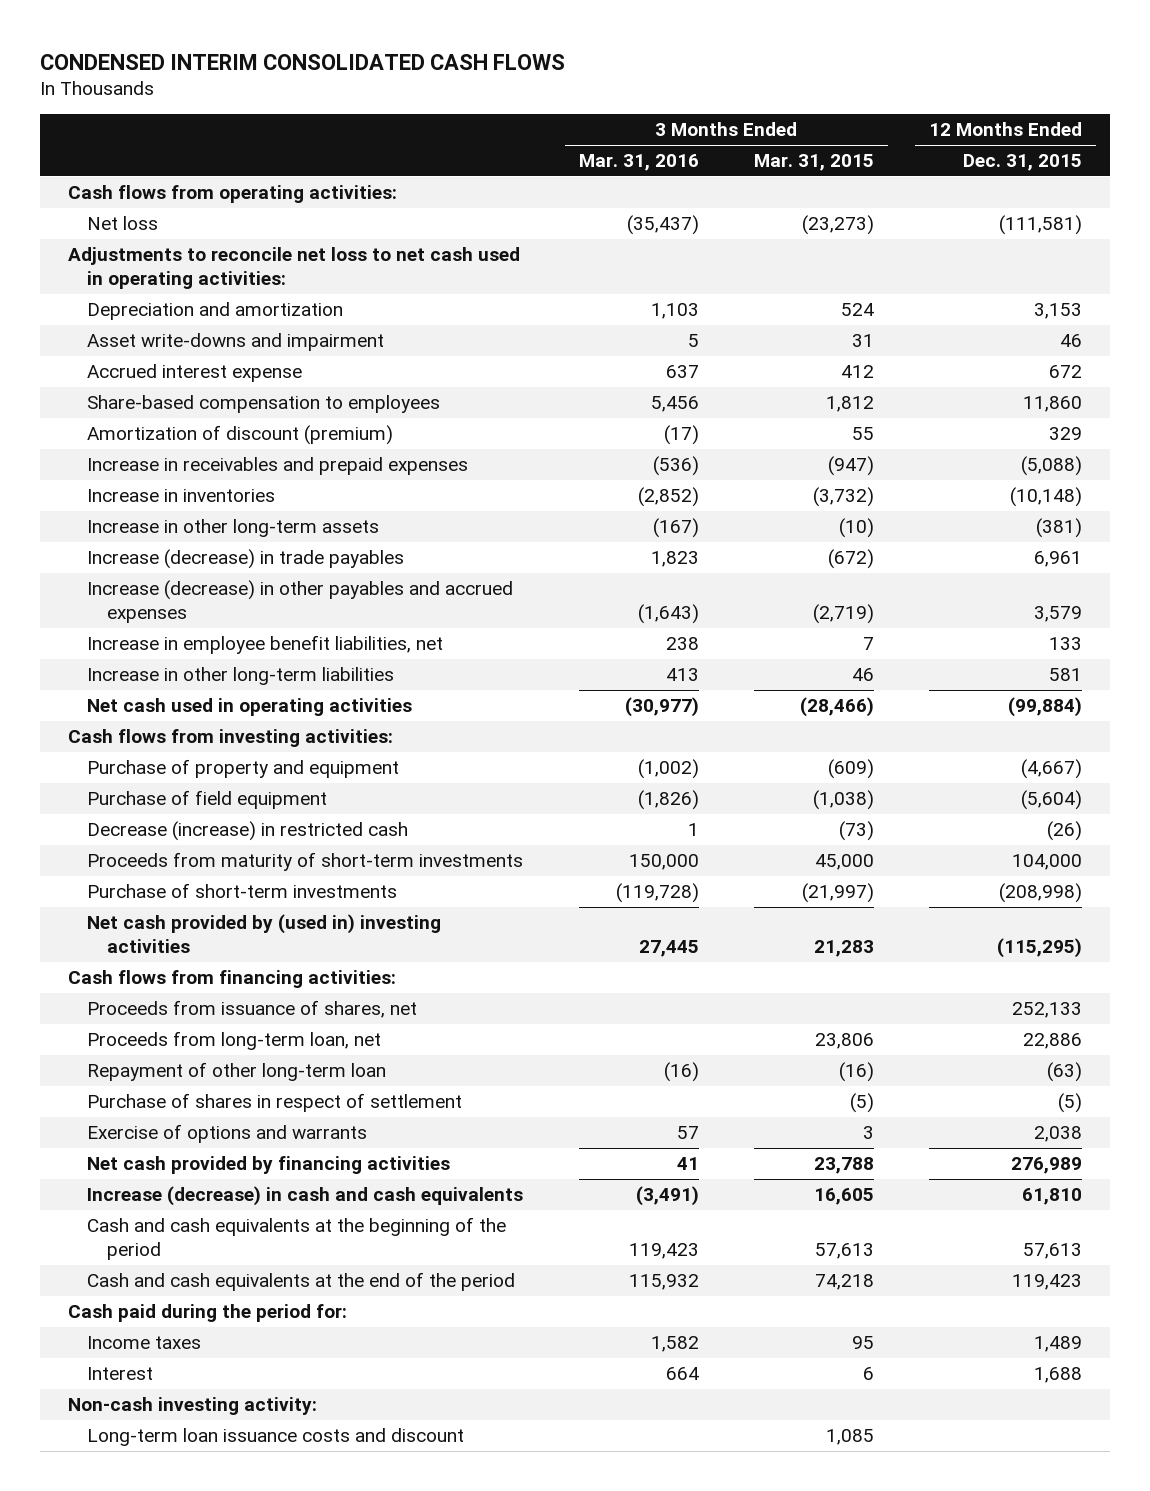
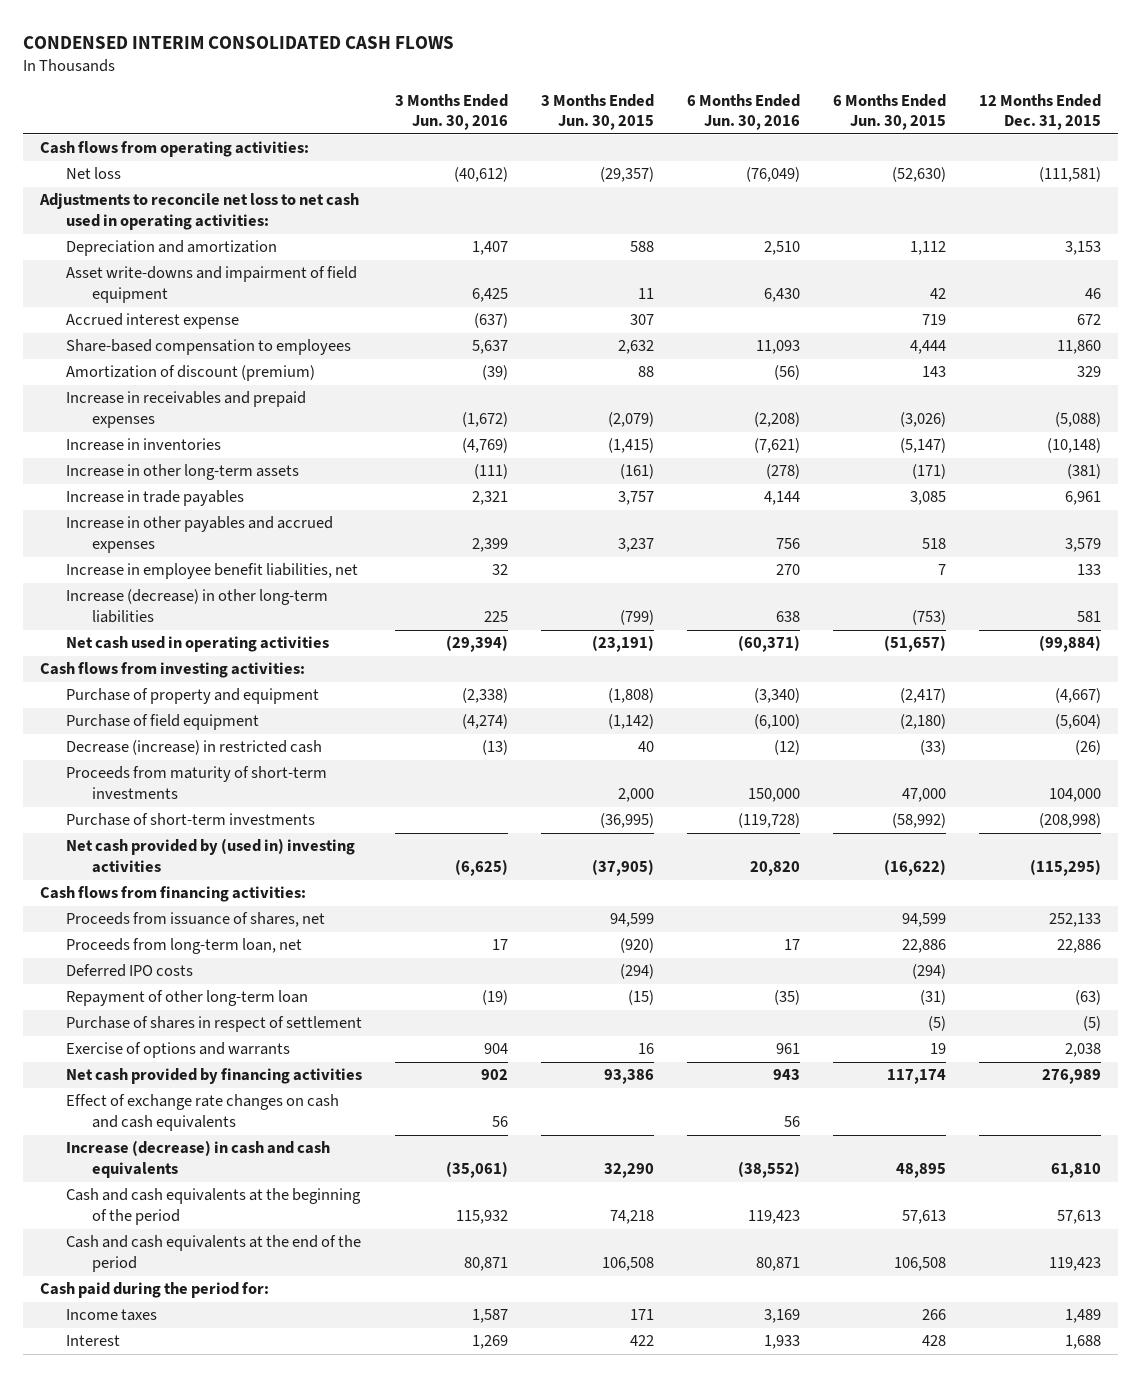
- | 3 Months Ended Mar. 31, 2016 | 3 Months Ended Mar. 31, 2015 | 12 Months Ended Dec. 31, 2015
+ | 3 Months Ended Jun. 30, 2016 | 3 Months Ended Jun. 30, 2015 | 6 Months Ended Jun. 30, 2016 | 6 Months Ended Jun. 30, 2015 | 12 Months Ended Dec. 31, 2015
- Asset write-downs and impairment | 5 | 31 | 46
+ Asset write-downs and impairment of field equipment | 6,425 | 11 | 6,430 | 42 | 46
- Increase (decrease) in trade payables | 1,823 | (672) | 6,961
- Increase (decrease) in other payables and accrued expenses | (1,643) | (2,719) | 3,579
+ Increase in trade payables | 2,321 | 3,757 | 4,144 | 3,085 | 6,961
+ Increase in other payables and accrued expenses | 2,399 | 3,237 | 756 | 518 | 3,579
- Increase in other long-term liabilities | 413 | 46 | 581
+ Increase (decrease) in other long-term liabilities | 225 | (799) | 638 | (753) | 581
+ Deferred IPO costs | | (294) | | (294) |
+ Effect of exchange rate changes on cash and cash equivalents | 56 | | 56 | |
- Non-cash investing activity:
- Long-term loan issuance costs and discount | | 1,085 |

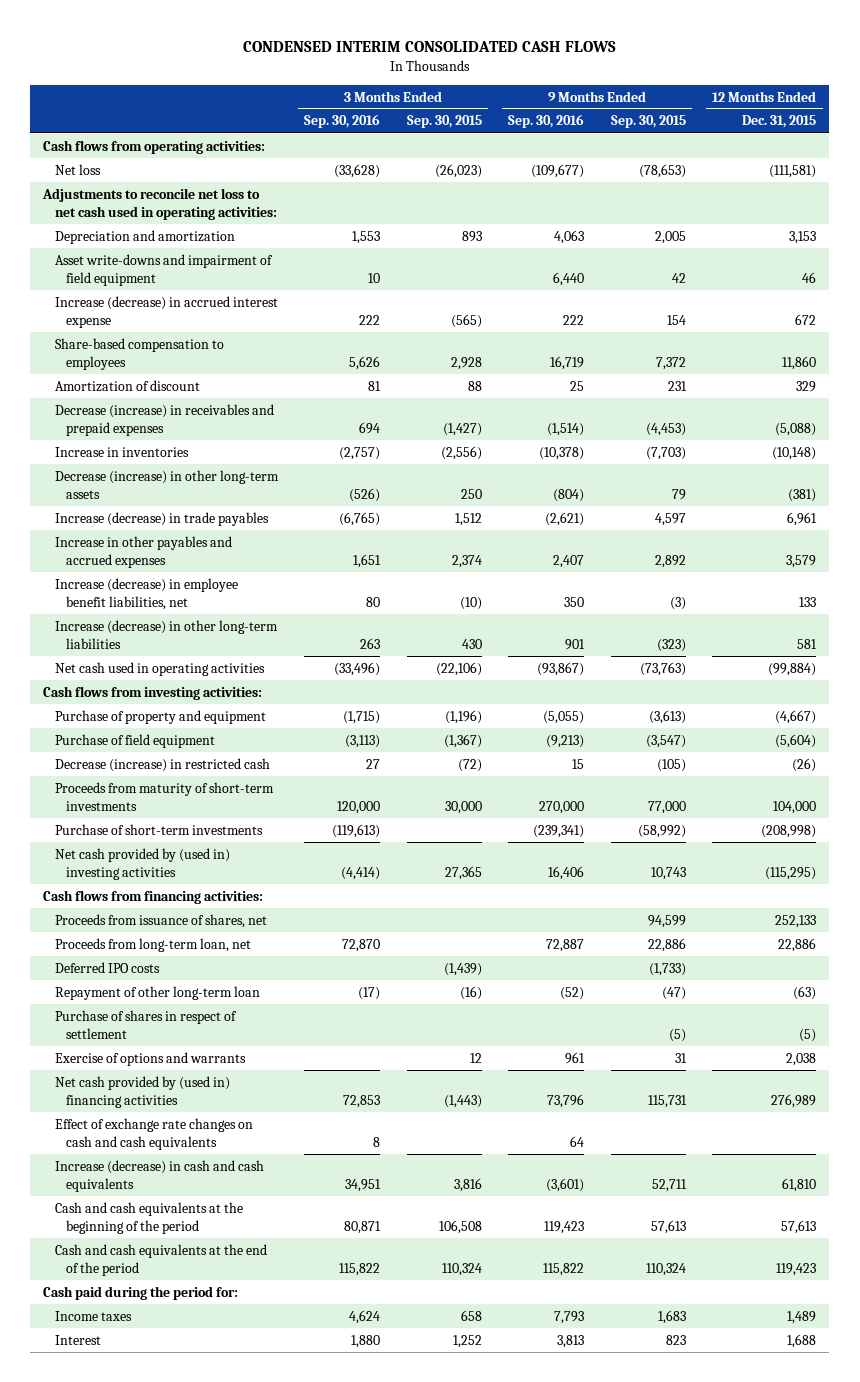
- | 3 Months Ended Jun. 30, 2016 | 3 Months Ended Jun. 30, 2015 | 6 Months Ended Jun. 30, 2016 | 6 Months Ended Jun. 30, 2015 | 12 Months Ended Dec. 31, 2015
+ | 3 Months Ended Sep. 30, 2016 | 3 Months Ended Sep. 30, 2015 | 9 Months Ended Sep. 30, 2016 | 9 Months Ended Sep. 30, 2015 | 12 Months Ended Dec. 31, 2015
- Accrued interest expense | (637) | 307 | | 719 | 672
+ Increase (decrease) in accrued interest expense | 222 | (565) | 222 | 154 | 672
- Amortization of discount (premium) | (39) | 88 | (56) | 143 | 329
- Increase in receivables and prepaid expenses | (1,672) | (2,079) | (2,208) | (3,026) | (5,088)
+ Amortization of discount | 81 | 88 | 25 | 231 | 329
+ Decrease (increase) in receivables and prepaid expenses | 694 | (1,427) | (1,514) | (4,453) | (5,088)
- Increase in other long-term assets | (111) | (161) | (278) | (171) | (381)
- Increase in trade payables | 2,321 | 3,757 | 4,144 | 3,085 | 6,961
+ Decrease (increase) in other long-term assets | (526) | 250 | (804) | 79 | (381)
+ Increase (decrease) in trade payables | (6,765) | 1,512 | (2,621) | 4,597 | 6,961
- Increase in employee benefit liabilities, net | 32 | | 270 | 7 | 133
+ Increase (decrease) in employee benefit liabilities, net | 80 | (10) | 350 | (3) | 133
- Net cash provided by financing activities | 902 | 93,386 | 943 | 117,174 | 276,989
+ Net cash provided by (used in) financing activities | 72,853 | (1,443) | 73,796 | 115,731 | 276,989

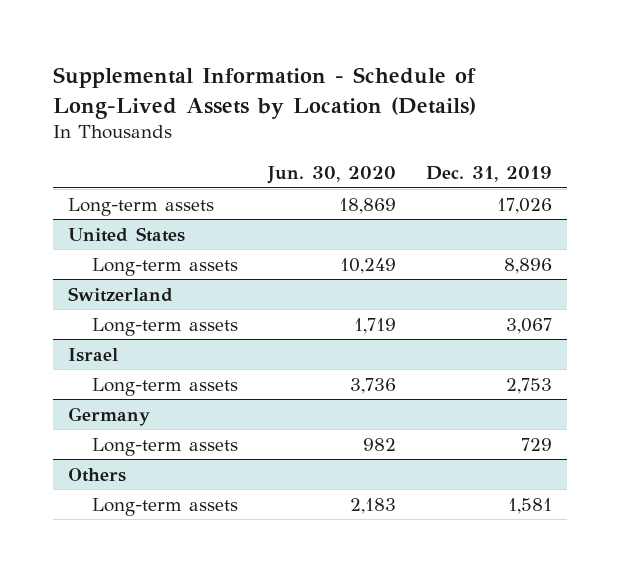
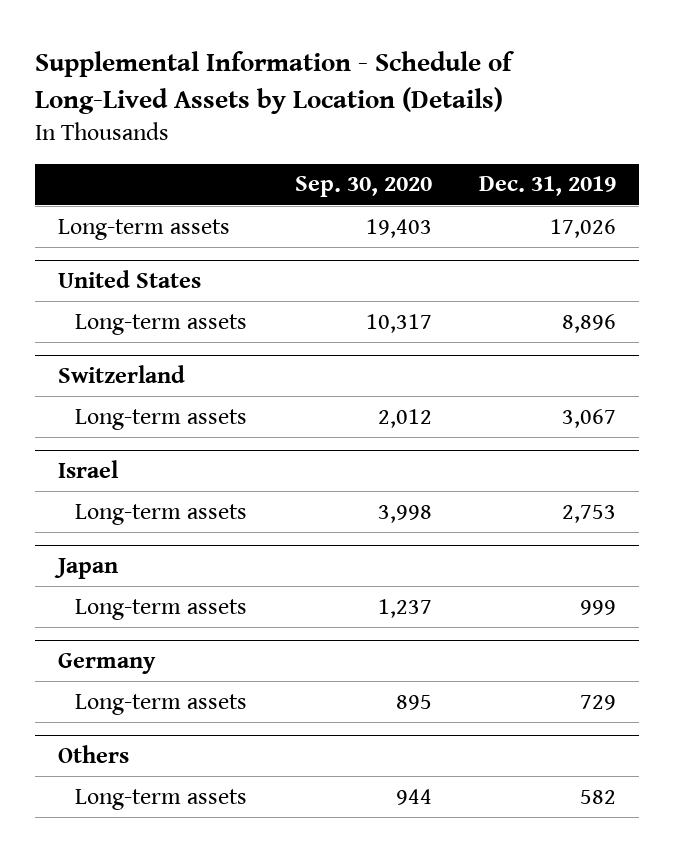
- | Jun. 30, 2020 | Dec. 31, 2019
+ | Sep. 30, 2020 | Dec. 31, 2019
+ Japan
+ Long-term assets | 1,237 | 999
@ Others
- Long-term assets | 2,183 | 1,581
+ Long-term assets | 944 | 582

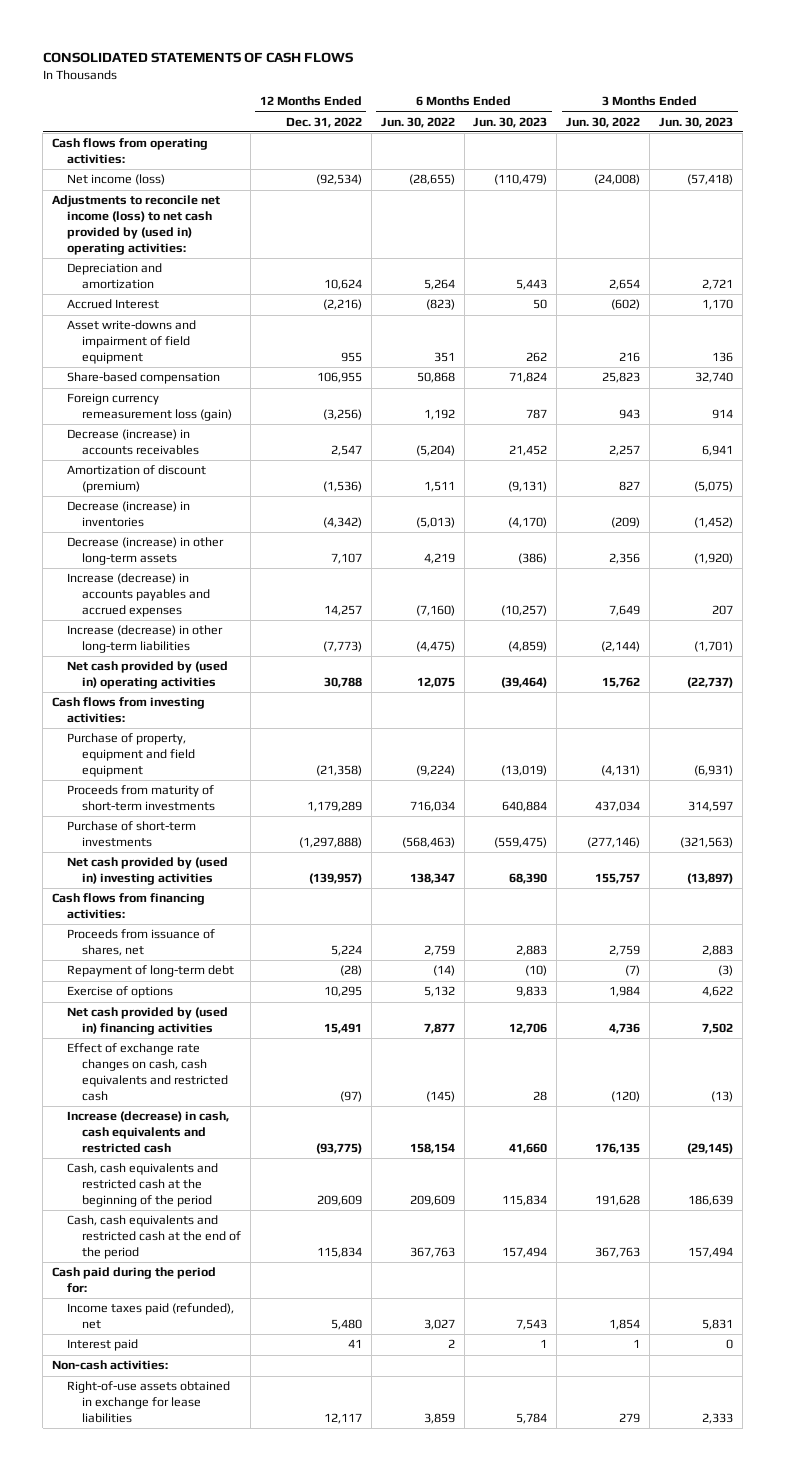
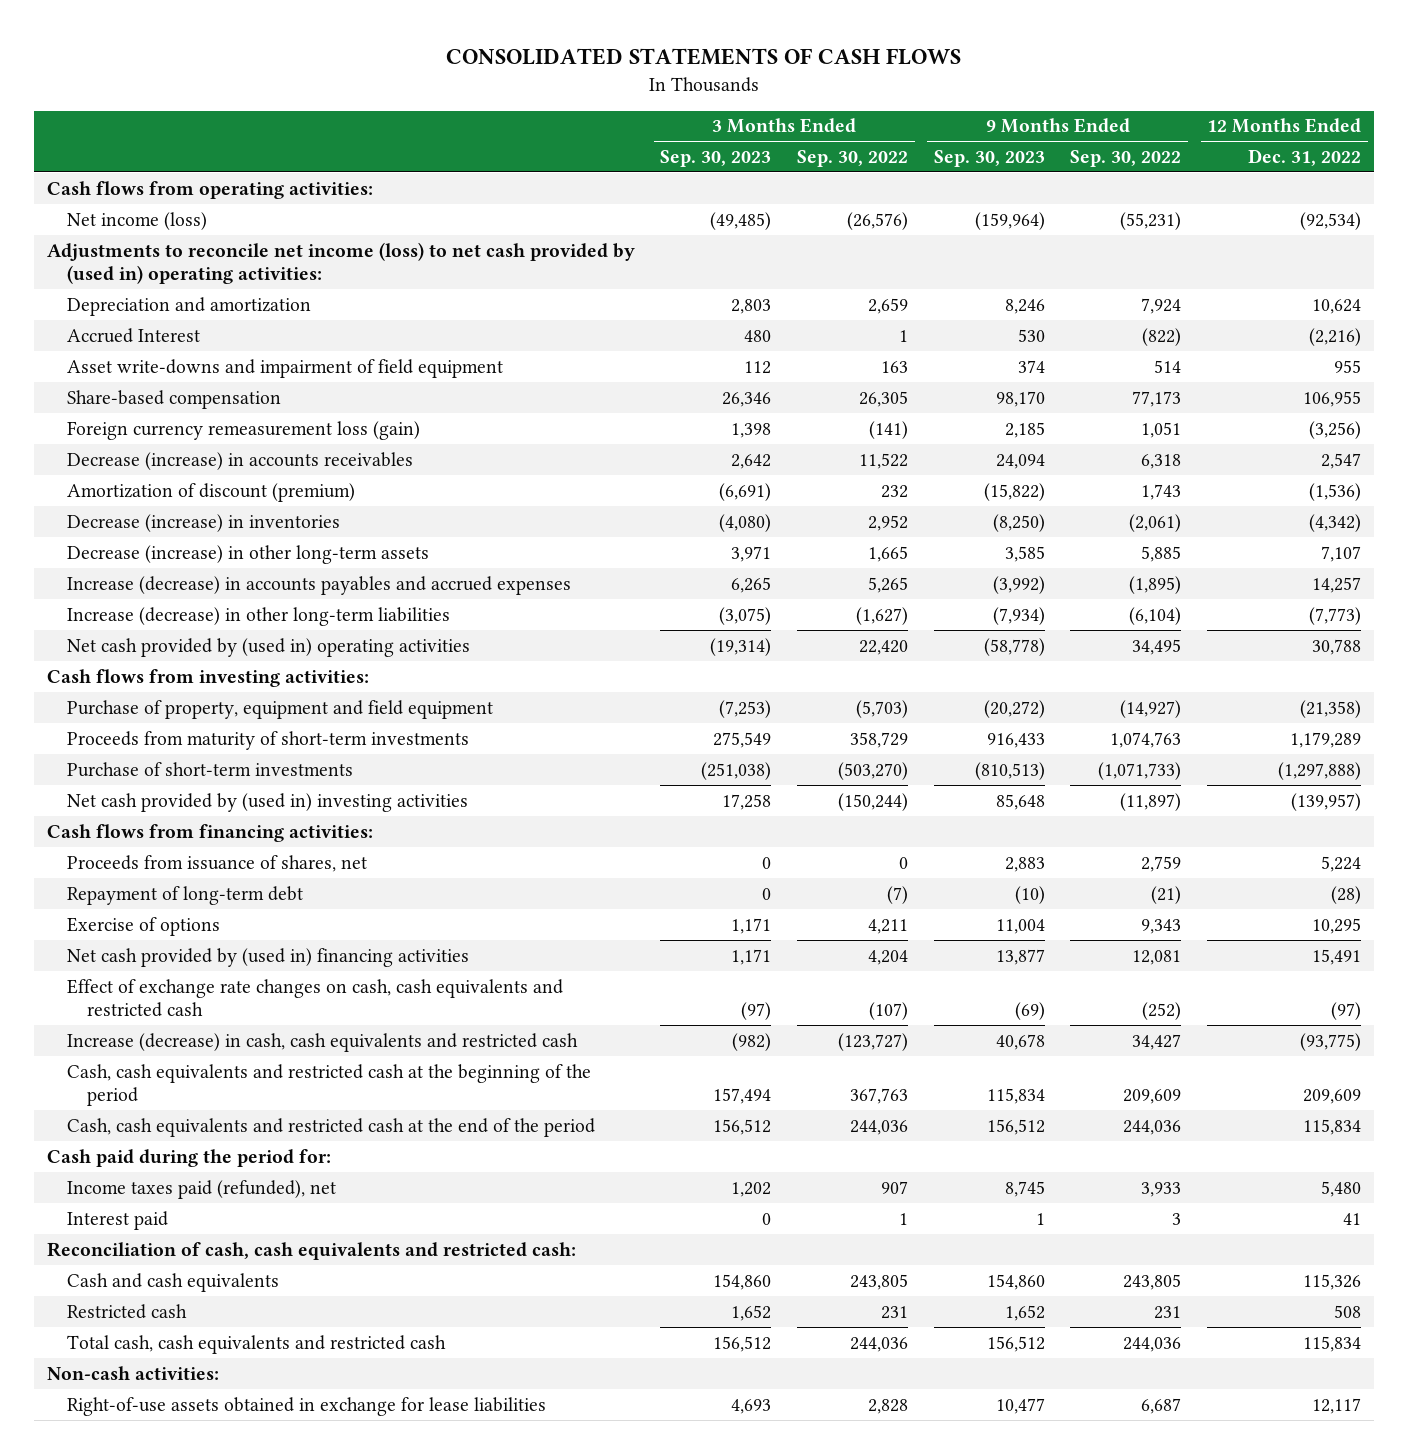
- | 12 Months Ended Dec. 31, 2022 | 6 Months Ended Jun. 30, 2022 | 6 Months Ended Jun. 30, 2023 | 3 Months Ended Jun. 30, 2022 | 3 Months Ended Jun. 30, 2023
+ | 3 Months Ended Sep. 30, 2023 | 3 Months Ended Sep. 30, 2022 | 9 Months Ended Sep. 30, 2023 | 9 Months Ended Sep. 30, 2022 | 12 Months Ended Dec. 31, 2022
+ Reconciliation of cash, cash equivalents and restricted cash:
+ Cash and cash equivalents | 154,860 | 243,805 | 154,860 | 243,805 | 115,326
+ Restricted cash | 1,652 | 231 | 1,652 | 231 | 508
+ Total cash, cash equivalents and restricted cash | 156,512 | 244,036 | 156,512 | 244,036 | 115,834

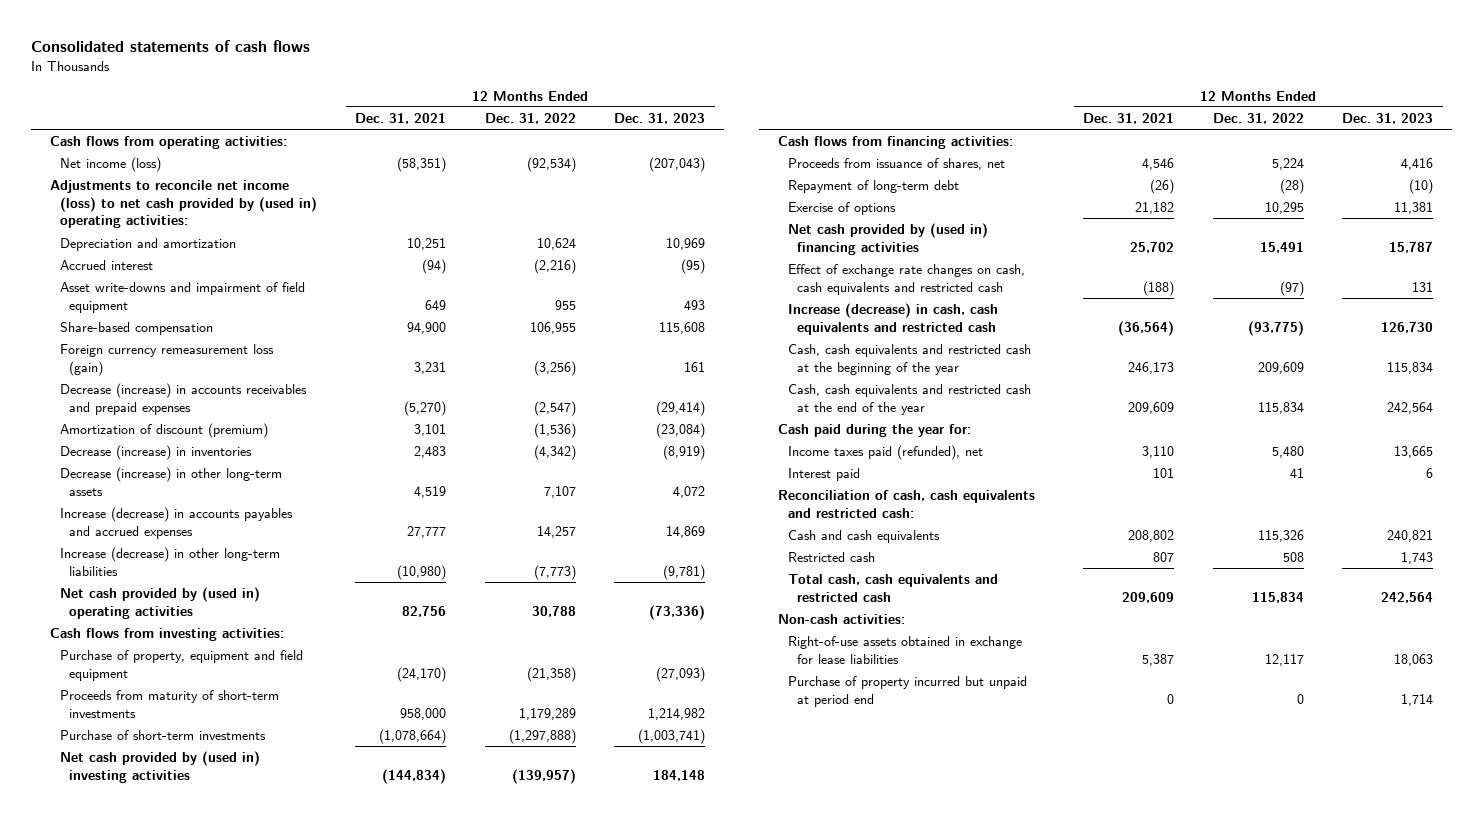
- CONSOLIDATED STATEMENTS OF CASH FLOWS
+ Consolidated statements of cash flows
- | 3 Months Ended Sep. 30, 2023 | 3 Months Ended Sep. 30, 2022 | 9 Months Ended Sep. 30, 2023 | 9 Months Ended Sep. 30, 2022 | 12 Months Ended Dec. 31, 2022
+ | 12 Months Ended Dec. 31, 2021 | 12 Months Ended Dec. 31, 2022 | 12 Months Ended Dec. 31, 2023
- Accrued Interest | 480 | 1 | 530 | (822) | (2,216)
+ Accrued interest | (94) | (2,216) | (95)
- Decrease (increase) in accounts receivables | 2,642 | 11,522 | 24,094 | 6,318 | 2,547
+ Decrease (increase) in accounts receivables and prepaid expenses | (5,270) | (2,547) | (29,414)
- Cash, cash equivalents and restricted cash at the beginning of the period | 157,494 | 367,763 | 115,834 | 209,609 | 209,609
- Cash, cash equivalents and restricted cash at the end of the period | 156,512 | 244,036 | 156,512 | 244,036 | 115,834
- Cash paid during the period for:
+ Cash, cash equivalents and restricted cash at the beginning of the year | 246,173 | 209,609 | 115,834
+ Cash, cash equivalents and restricted cash at the end of the year | 209,609 | 115,834 | 242,564
+ Cash paid during the year for:
+ Purchase of property incurred but unpaid at period end | 0 | 0 | 1,714

